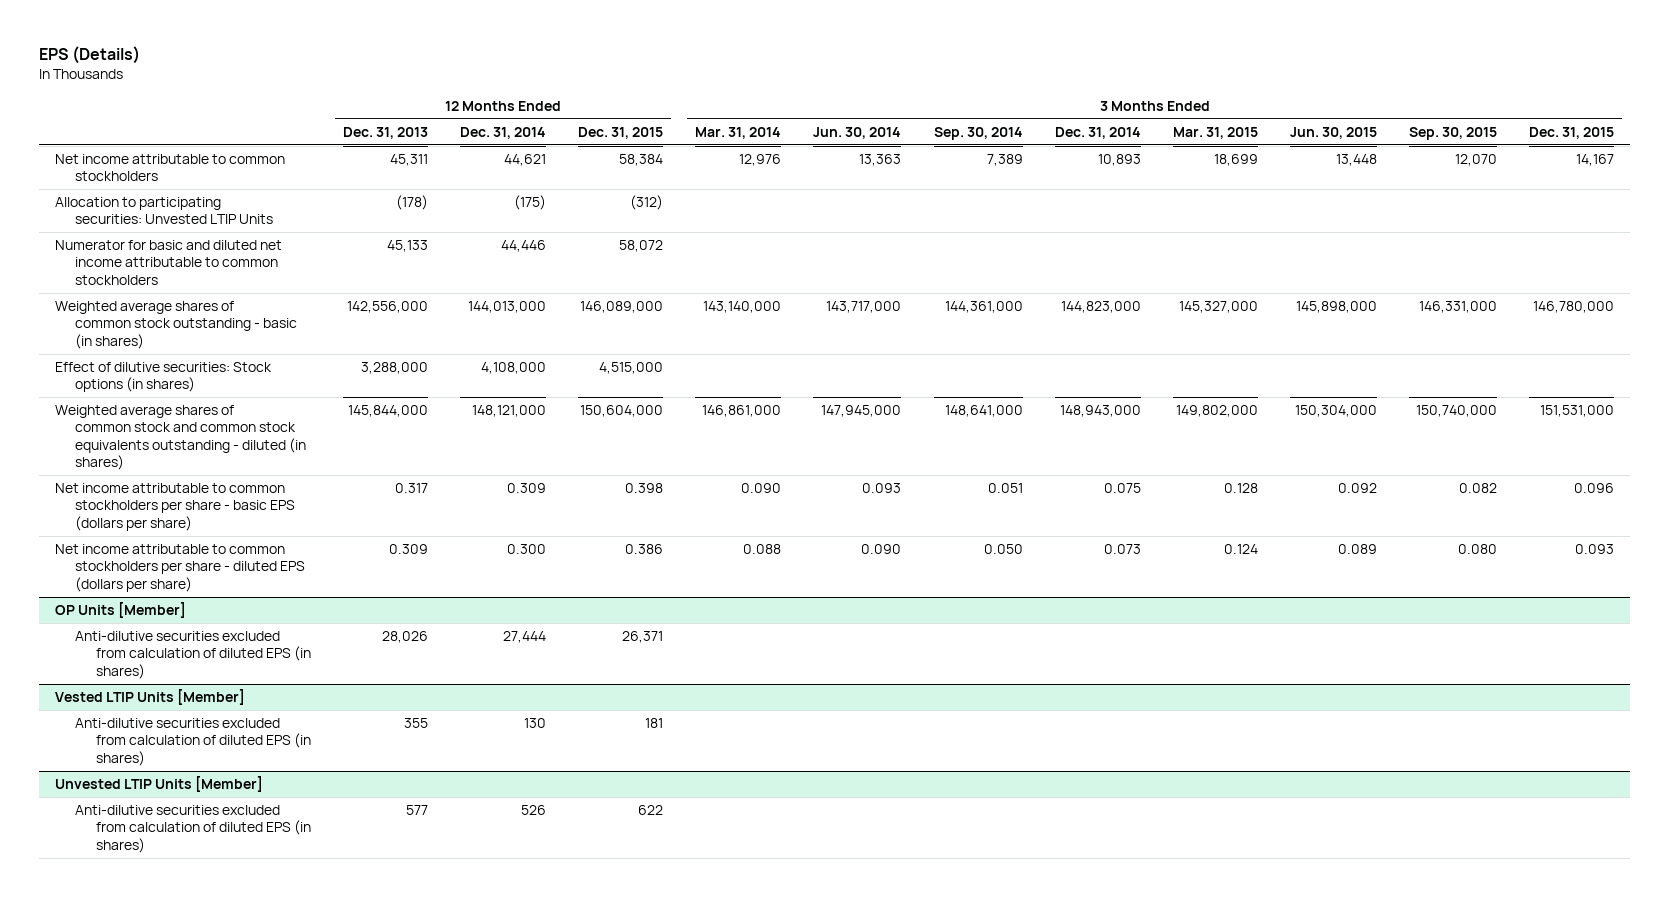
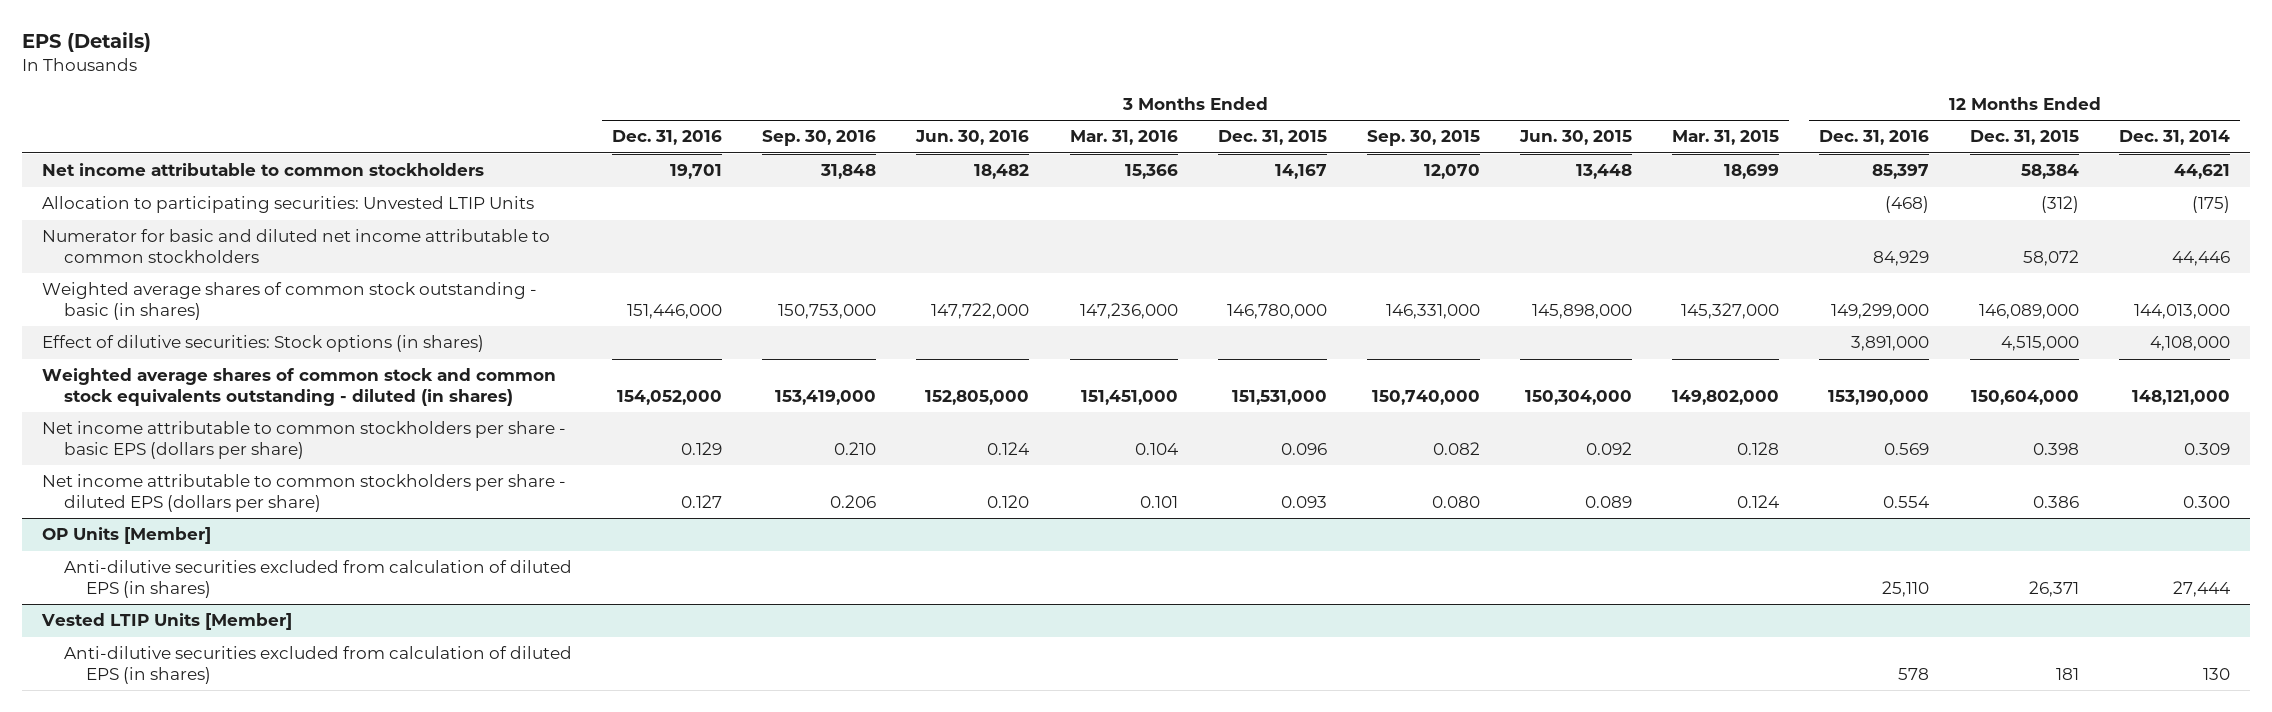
- | 12 Months Ended Dec. 31, 2013 | 12 Months Ended Dec. 31, 2014 | 12 Months Ended Dec. 31, 2015 | 3 Months Ended Mar. 31, 2014 | 3 Months Ended Jun. 30, 2014 | 3 Months Ended Sep. 30, 2014 | 3 Months Ended Dec. 31, 2014 | 3 Months Ended Mar. 31, 2015 | 3 Months Ended Jun. 30, 2015 | 3 Months Ended Sep. 30, 2015 | 3 Months Ended Dec. 31, 2015
+ | 3 Months Ended Dec. 31, 2016 | 3 Months Ended Sep. 30, 2016 | 3 Months Ended Jun. 30, 2016 | 3 Months Ended Mar. 31, 2016 | 3 Months Ended Dec. 31, 2015 | 3 Months Ended Sep. 30, 2015 | 3 Months Ended Jun. 30, 2015 | 3 Months Ended Mar. 31, 2015 | 12 Months Ended Dec. 31, 2016 | 12 Months Ended Dec. 31, 2015 | 12 Months Ended Dec. 31, 2014
- Unvested LTIP Units [Member]
- Anti-dilutive securities excluded from calculation of diluted EPS (in shares) | 577 | 526 | 622 | | | | | | | |

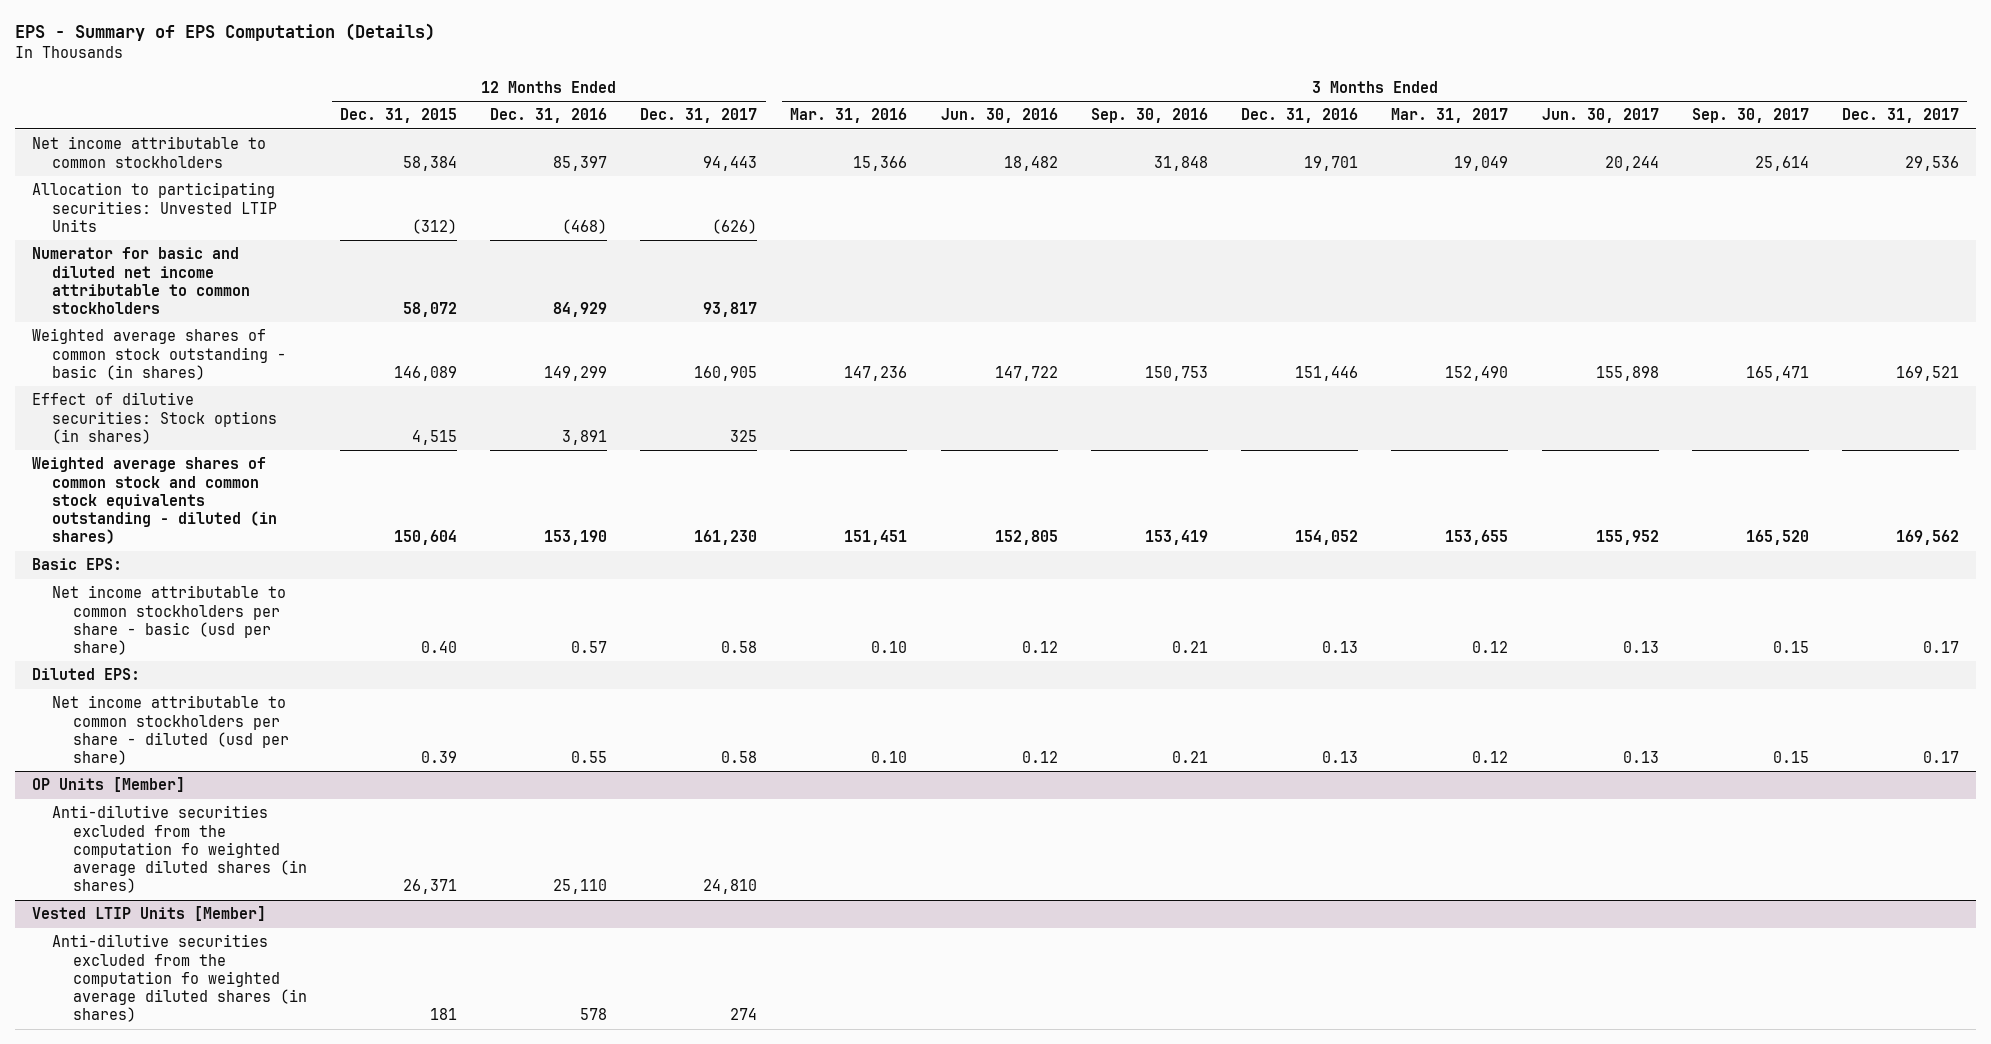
- EPS (Details)
+ EPS - Summary of EPS Computation (Details)
- | 3 Months Ended Dec. 31, 2016 | 3 Months Ended Sep. 30, 2016 | 3 Months Ended Jun. 30, 2016 | 3 Months Ended Mar. 31, 2016 | 3 Months Ended Dec. 31, 2015 | 3 Months Ended Sep. 30, 2015 | 3 Months Ended Jun. 30, 2015 | 3 Months Ended Mar. 31, 2015 | 12 Months Ended Dec. 31, 2016 | 12 Months Ended Dec. 31, 2015 | 12 Months Ended Dec. 31, 2014
+ | 12 Months Ended Dec. 31, 2015 | 12 Months Ended Dec. 31, 2016 | 12 Months Ended Dec. 31, 2017 | 3 Months Ended Mar. 31, 2016 | 3 Months Ended Jun. 30, 2016 | 3 Months Ended Sep. 30, 2016 | 3 Months Ended Dec. 31, 2016 | 3 Months Ended Mar. 31, 2017 | 3 Months Ended Jun. 30, 2017 | 3 Months Ended Sep. 30, 2017 | 3 Months Ended Dec. 31, 2017
- Weighted average shares of common stock outstanding - basic (in shares) | 151,446,000 | 150,753,000 | 147,722,000 | 147,236,000 | 146,780,000 | 146,331,000 | 145,898,000 | 145,327,000 | 149,299,000 | 146,089,000 | 144,013,000
- Effect of dilutive securities: Stock options (in shares) | | | | | | | | | 3,891,000 | 4,515,000 | 4,108,000
- Weighted average shares of common stock and common stock equivalents outstanding - diluted (in shares) | 154,052,000 | 153,419,000 | 152,805,000 | 151,451,000 | 151,531,000 | 150,740,000 | 150,304,000 | 149,802,000 | 153,190,000 | 150,604,000 | 148,121,000
- Net income attributable to common stockholders per share - basic EPS (dollars per share) | 0.129 | 0.210 | 0.124 | 0.104 | 0.096 | 0.082 | 0.092 | 0.128 | 0.569 | 0.398 | 0.309
- Net income attributable to common stockholders per share - diluted EPS (dollars per share) | 0.127 | 0.206 | 0.120 | 0.101 | 0.093 | 0.080 | 0.089 | 0.124 | 0.554 | 0.386 | 0.300
+ Weighted average shares of common stock outstanding - basic (in shares) | 146,089 | 149,299 | 160,905 | 147,236 | 147,722 | 150,753 | 151,446 | 152,490 | 155,898 | 165,471 | 169,521
+ Effect of dilutive securities: Stock options (in shares) | 4,515 | 3,891 | 325 | | | | | | | |
+ Weighted average shares of common stock and common stock equivalents outstanding - diluted (in shares) | 150,604 | 153,190 | 161,230 | 151,451 | 152,805 | 153,419 | 154,052 | 153,655 | 155,952 | 165,520 | 169,562
+ Basic EPS:
+ Net income attributable to common stockholders per share - basic (usd per share) | 0.40 | 0.57 | 0.58 | 0.10 | 0.12 | 0.21 | 0.13 | 0.12 | 0.13 | 0.15 | 0.17
+ Diluted EPS:
+ Net income attributable to common stockholders per share - diluted (usd per share) | 0.39 | 0.55 | 0.58 | 0.10 | 0.12 | 0.21 | 0.13 | 0.12 | 0.13 | 0.15 | 0.17
@ OP Units [Member]
- Anti-dilutive securities excluded from calculation of diluted EPS (in shares) | | | | | | | | | 25,110 | 26,371 | 27,444
+ Anti-dilutive securities excluded from the computation fo weighted average diluted shares (in shares) | 26,371 | 25,110 | 24,810 | | | | | | | |
@ Vested LTIP Units [Member]
- Anti-dilutive securities excluded from calculation of diluted EPS (in shares) | | | | | | | | | 578 | 181 | 130
+ Anti-dilutive securities excluded from the computation fo weighted average diluted shares (in shares) | 181 | 578 | 274 | | | | | | | |

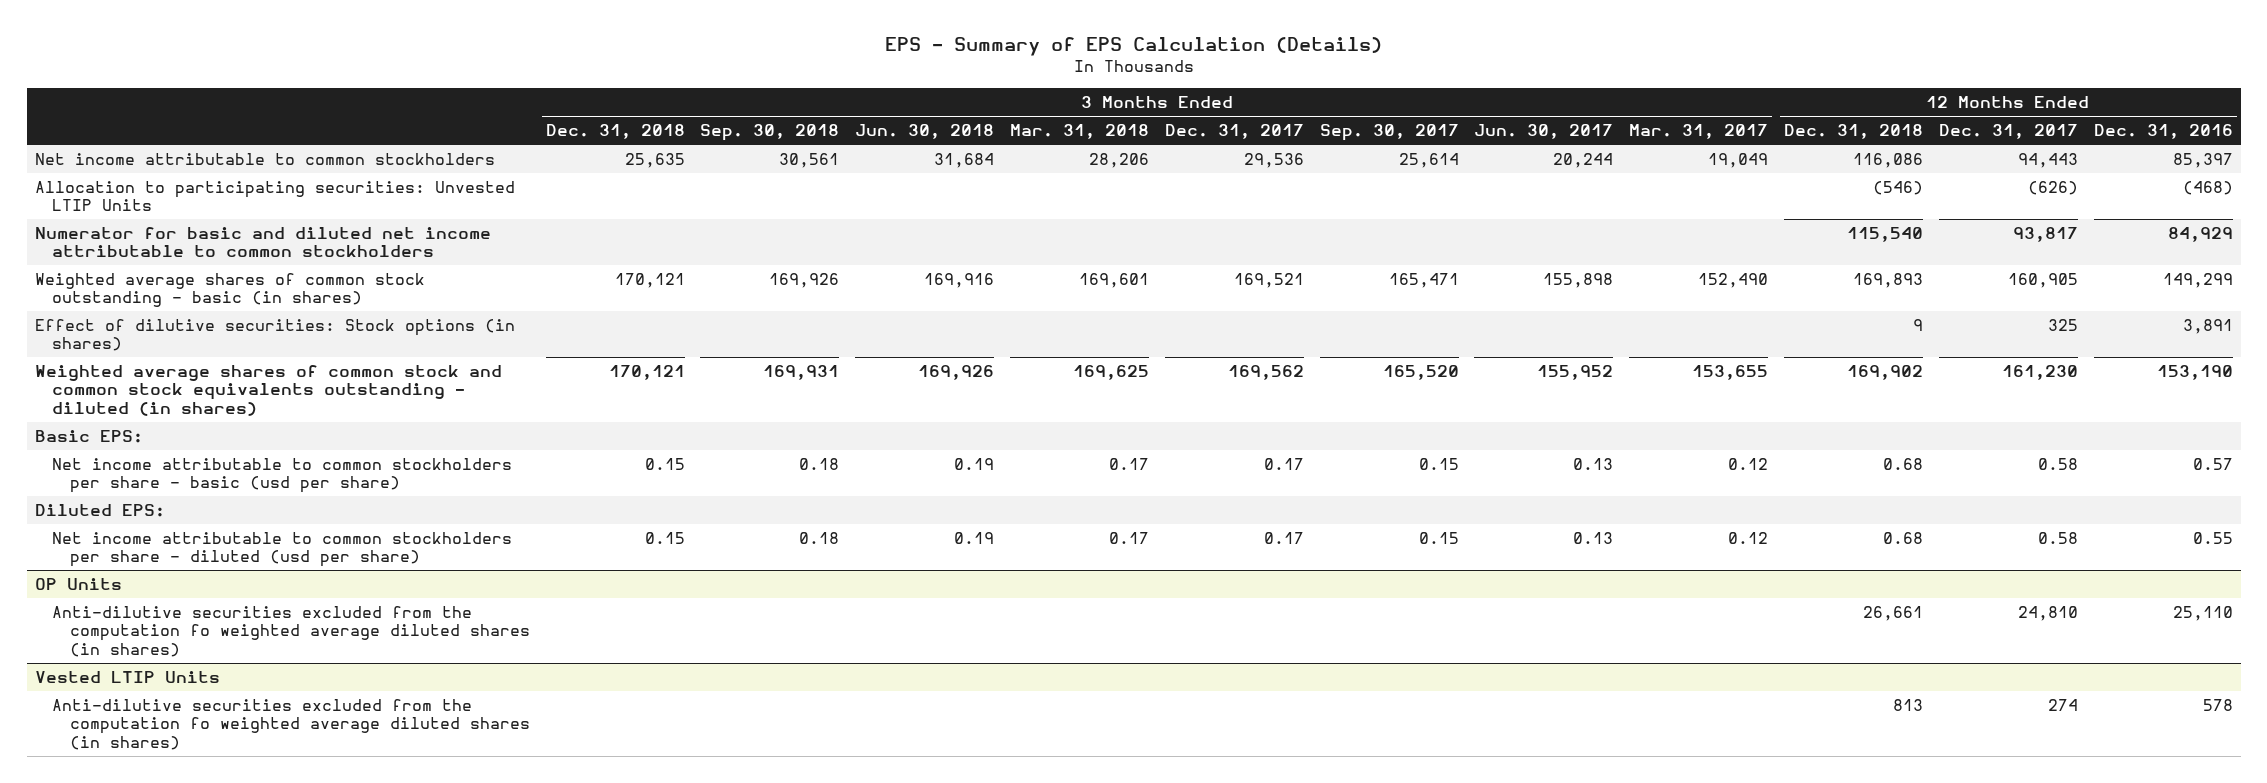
- EPS - Summary of EPS Computation (Details)
+ EPS - Summary of EPS Calculation (Details)
- | 12 Months Ended Dec. 31, 2015 | 12 Months Ended Dec. 31, 2016 | 12 Months Ended Dec. 31, 2017 | 3 Months Ended Mar. 31, 2016 | 3 Months Ended Jun. 30, 2016 | 3 Months Ended Sep. 30, 2016 | 3 Months Ended Dec. 31, 2016 | 3 Months Ended Mar. 31, 2017 | 3 Months Ended Jun. 30, 2017 | 3 Months Ended Sep. 30, 2017 | 3 Months Ended Dec. 31, 2017
+ | 3 Months Ended Dec. 31, 2018 | 3 Months Ended Sep. 30, 2018 | 3 Months Ended Jun. 30, 2018 | 3 Months Ended Mar. 31, 2018 | 3 Months Ended Dec. 31, 2017 | 3 Months Ended Sep. 30, 2017 | 3 Months Ended Jun. 30, 2017 | 3 Months Ended Mar. 31, 2017 | 12 Months Ended Dec. 31, 2018 | 12 Months Ended Dec. 31, 2017 | 12 Months Ended Dec. 31, 2016
- OP Units [Member]
+ OP Units
- Vested LTIP Units [Member]
+ Vested LTIP Units

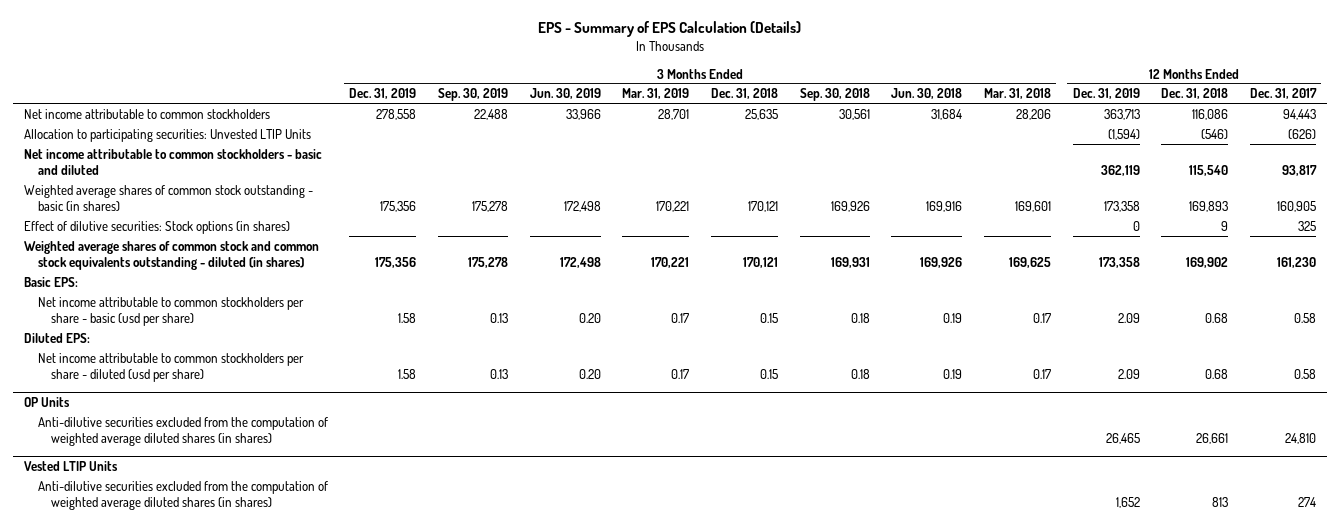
- | 3 Months Ended Dec. 31, 2018 | 3 Months Ended Sep. 30, 2018 | 3 Months Ended Jun. 30, 2018 | 3 Months Ended Mar. 31, 2018 | 3 Months Ended Dec. 31, 2017 | 3 Months Ended Sep. 30, 2017 | 3 Months Ended Jun. 30, 2017 | 3 Months Ended Mar. 31, 2017 | 12 Months Ended Dec. 31, 2018 | 12 Months Ended Dec. 31, 2017 | 12 Months Ended Dec. 31, 2016
+ | 3 Months Ended Dec. 31, 2019 | 3 Months Ended Sep. 30, 2019 | 3 Months Ended Jun. 30, 2019 | 3 Months Ended Mar. 31, 2019 | 3 Months Ended Dec. 31, 2018 | 3 Months Ended Sep. 30, 2018 | 3 Months Ended Jun. 30, 2018 | 3 Months Ended Mar. 31, 2018 | 12 Months Ended Dec. 31, 2019 | 12 Months Ended Dec. 31, 2018 | 12 Months Ended Dec. 31, 2017
- Numerator for basic and diluted net income attributable to common stockholders | | | | | | | | | 115,540 | 93,817 | 84,929
+ Net income attributable to common stockholders - basic and diluted | | | | | | | | | 362,119 | 115,540 | 93,817
@ OP Units
- Anti-dilutive securities excluded from the computation fo weighted average diluted shares (in shares) | | | | | | | | | 26,661 | 24,810 | 25,110
+ Anti-dilutive securities excluded from the computation of weighted average diluted shares (in shares) | | | | | | | | | 26,465 | 26,661 | 24,810
@ Vested LTIP Units
- Anti-dilutive securities excluded from the computation fo weighted average diluted shares (in shares) | | | | | | | | | 813 | 274 | 578
+ Anti-dilutive securities excluded from the computation of weighted average diluted shares (in shares) | | | | | | | | | 1,652 | 813 | 274

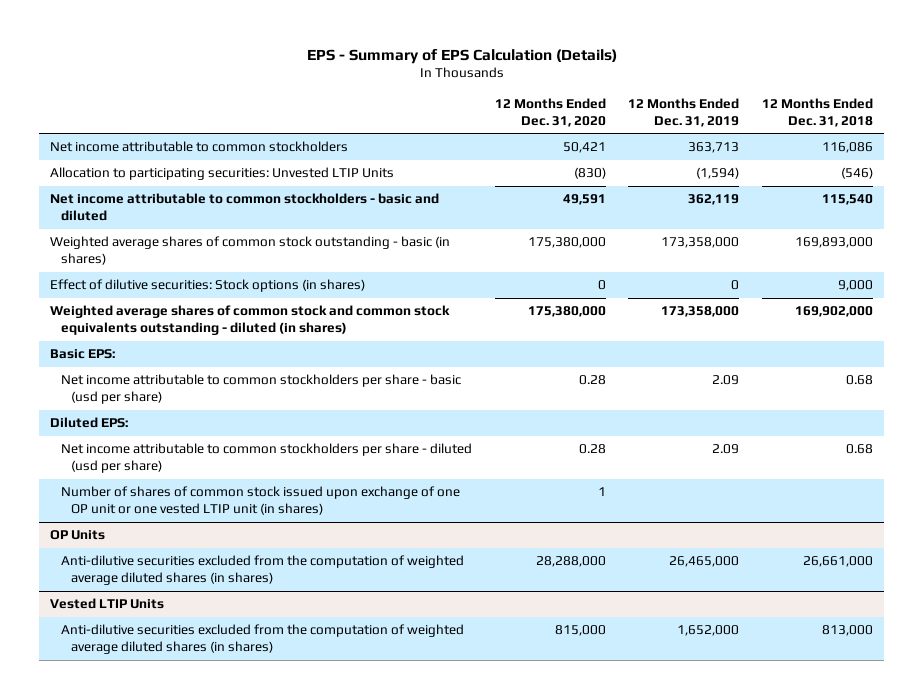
- | 3 Months Ended Dec. 31, 2019 | 3 Months Ended Sep. 30, 2019 | 3 Months Ended Jun. 30, 2019 | 3 Months Ended Mar. 31, 2019 | 3 Months Ended Dec. 31, 2018 | 3 Months Ended Sep. 30, 2018 | 3 Months Ended Jun. 30, 2018 | 3 Months Ended Mar. 31, 2018 | 12 Months Ended Dec. 31, 2019 | 12 Months Ended Dec. 31, 2018 | 12 Months Ended Dec. 31, 2017
+ | 12 Months Ended Dec. 31, 2020 | 12 Months Ended Dec. 31, 2019 | 12 Months Ended Dec. 31, 2018
- Weighted average shares of common stock outstanding - basic (in shares) | 175,356 | 175,278 | 172,498 | 170,221 | 170,121 | 169,926 | 169,916 | 169,601 | 173,358 | 169,893 | 160,905
- Effect of dilutive securities: Stock options (in shares) | | | | | | | | | 0 | 9 | 325
- Weighted average shares of common stock and common stock equivalents outstanding - diluted (in shares) | 175,356 | 175,278 | 172,498 | 170,221 | 170,121 | 169,931 | 169,926 | 169,625 | 173,358 | 169,902 | 161,230
+ Weighted average shares of common stock outstanding - basic (in shares) | 175,380,000 | 173,358,000 | 169,893,000
+ Effect of dilutive securities: Stock options (in shares) | 0 | 0 | 9,000
+ Weighted average shares of common stock and common stock equivalents outstanding - diluted (in shares) | 175,380,000 | 173,358,000 | 169,902,000
+ Number of shares of common stock issued upon exchange of one OP unit or one vested LTIP unit (in shares) | 1 | |
@ OP Units
- Anti-dilutive securities excluded from the computation of weighted average diluted shares (in shares) | | | | | | | | | 26,465 | 26,661 | 24,810
+ Anti-dilutive securities excluded from the computation of weighted average diluted shares (in shares) | 28,288,000 | 26,465,000 | 26,661,000
@ Vested LTIP Units
- Anti-dilutive securities excluded from the computation of weighted average diluted shares (in shares) | | | | | | | | | 1,652 | 813 | 274
+ Anti-dilutive securities excluded from the computation of weighted average diluted shares (in shares) | 815,000 | 1,652,000 | 813,000

